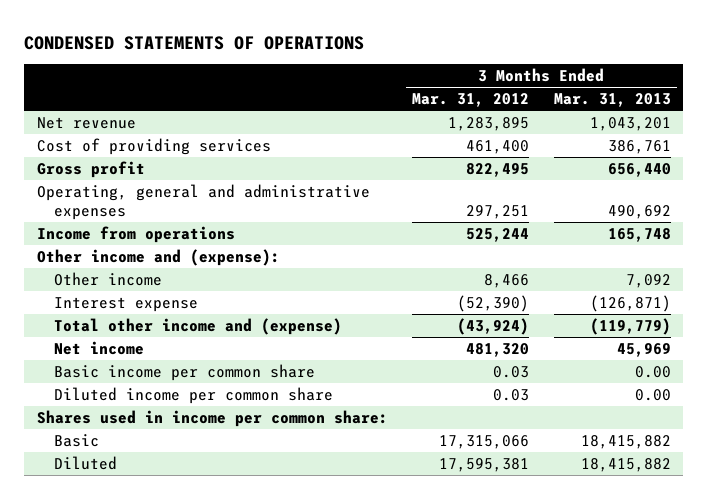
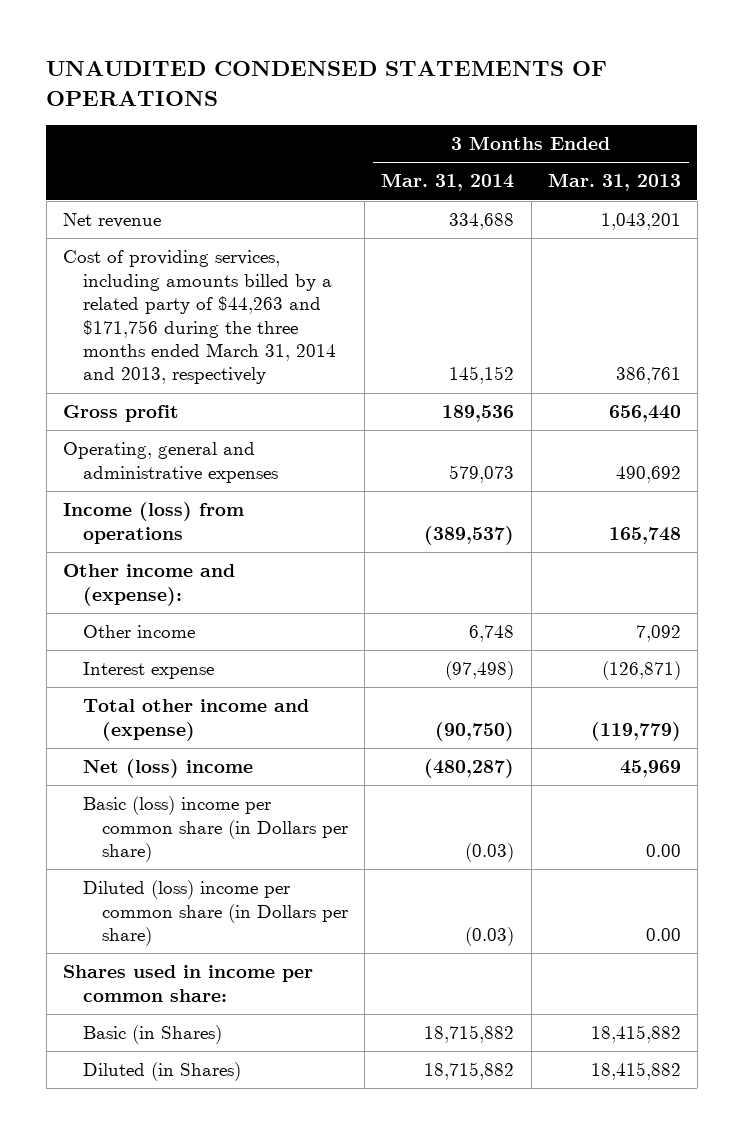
- CONDENSED STATEMENTS OF OPERATIONS
+ UNAUDITED CONDENSED STATEMENTS OF OPERATIONS
- | 3 Months Ended Mar. 31, 2012 | 3 Months Ended Mar. 31, 2013
+ | 3 Months Ended Mar. 31, 2014 | 3 Months Ended Mar. 31, 2013
- Cost of providing services | 461,400 | 386,761
+ Cost of providing services, including amounts billed by a related party of $44,263 and $171,756 during the three months ended March 31, 2014 and 2013, respectively | 145,152 | 386,761
- Income from operations | 525,244 | 165,748
+ Income (loss) from operations | (389,537) | 165,748
- Net income | 481,320 | 45,969
- Basic income per common share | 0.03 | 0.00
- Diluted income per common share | 0.03 | 0.00
+ Net (loss) income | (480,287) | 45,969
+ Basic (loss) income per common share (in Dollars per share) | (0.03) | 0.00
+ Diluted (loss) income per common share (in Dollars per share) | (0.03) | 0.00
- Basic | 17,315,066 | 18,415,882
- Diluted | 17,595,381 | 18,415,882
+ Basic (in Shares) | 18,715,882 | 18,415,882
+ Diluted (in Shares) | 18,715,882 | 18,415,882

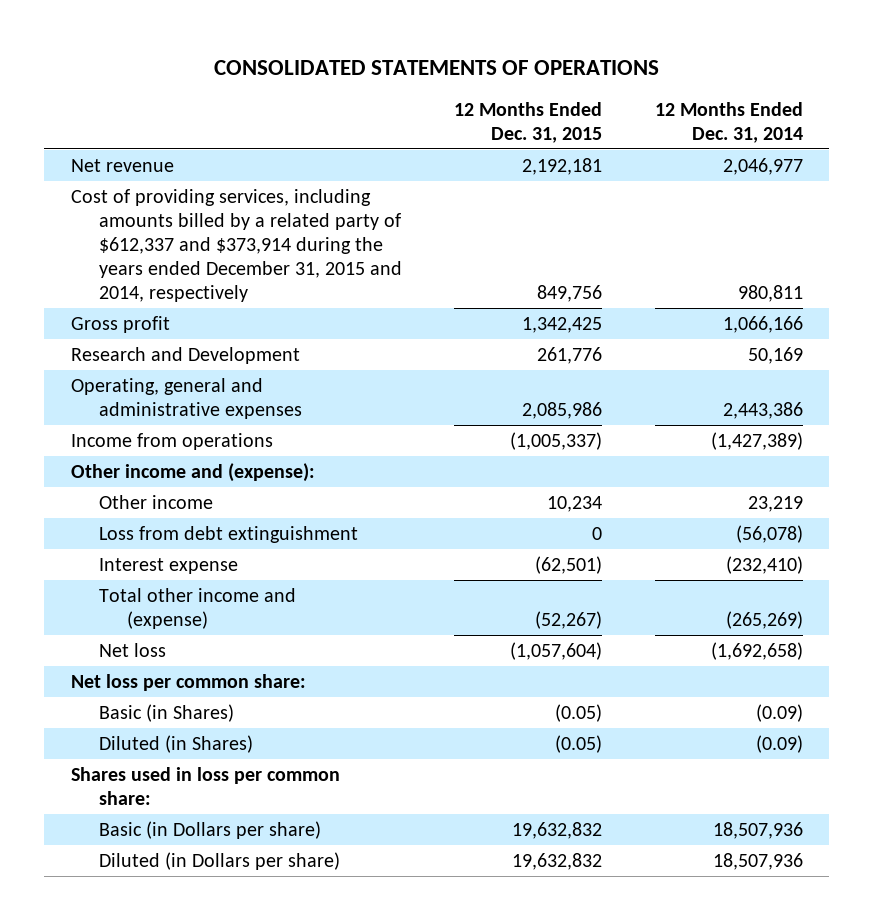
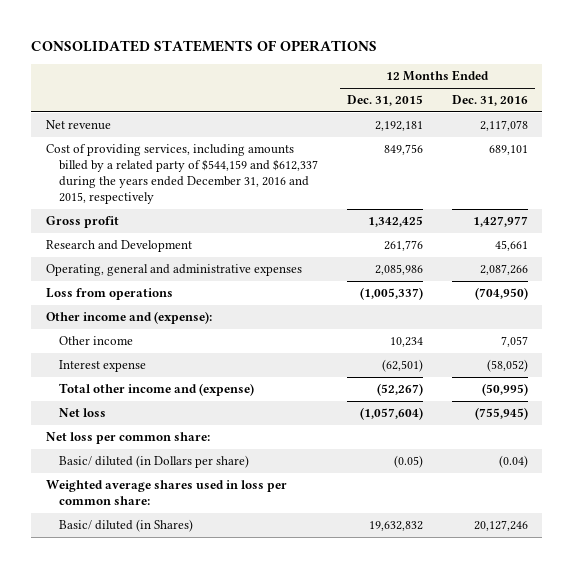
- | 12 Months Ended Dec. 31, 2015 | 12 Months Ended Dec. 31, 2014
+ | 12 Months Ended Dec. 31, 2015 | 12 Months Ended Dec. 31, 2016
- Cost of providing services, including amounts billed by a related party of $612,337 and $373,914 during the years ended December 31, 2015 and 2014, respectively | 849,756 | 980,811
+ Cost of providing services, including amounts billed by a related party of $544,159 and $612,337 during the years ended December 31, 2016 and 2015, respectively | 849,756 | 689,101
- Income from operations | (1,005,337) | (1,427,389)
+ Loss from operations | (1,005,337) | (704,950)
- Loss from debt extinguishment | 0 | (56,078)
- Basic (in Shares) | (0.05) | (0.09)
- Diluted (in Shares) | (0.05) | (0.09)
- Shares used in loss per common share:
- Basic (in Dollars per share) | 19,632,832 | 18,507,936
- Diluted (in Dollars per share) | 19,632,832 | 18,507,936
+ Basic/ diluted (in Dollars per share) | (0.05) | (0.04)
+ Weighted average shares used in loss per common share:
+ Basic/ diluted (in Shares) | 19,632,832 | 20,127,246

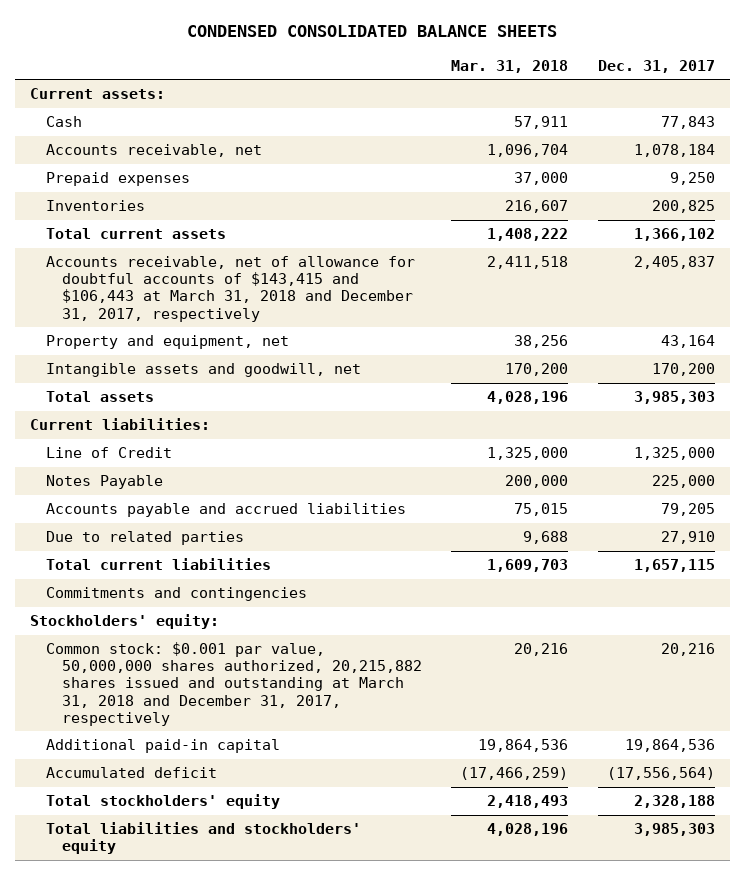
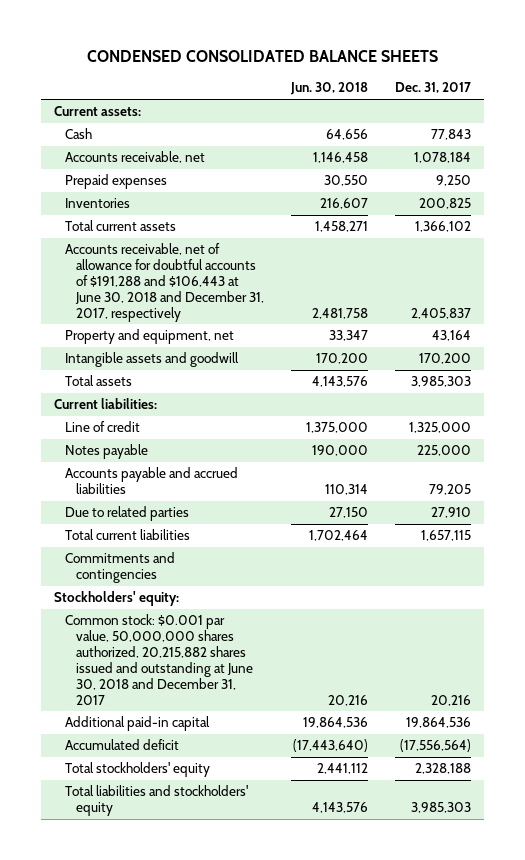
- | Mar. 31, 2018 | Dec. 31, 2017
+ | Jun. 30, 2018 | Dec. 31, 2017
- Accounts receivable, net of allowance for doubtful accounts of $143,415 and $106,443 at March 31, 2018 and December 31, 2017, respectively | 2,411,518 | 2,405,837
+ Accounts receivable, net of allowance for doubtful accounts of $191,288 and $106,443 at June 30, 2018 and December 31, 2017, respectively | 2,481,758 | 2,405,837
- Intangible assets and goodwill, net | 170,200 | 170,200
+ Intangible assets and goodwill | 170,200 | 170,200
- Line of Credit | 1,325,000 | 1,325,000
- Notes Payable | 200,000 | 225,000
+ Line of credit | 1,375,000 | 1,325,000
+ Notes payable | 190,000 | 225,000
- Common stock: $0.001 par value, 50,000,000 shares authorized, 20,215,882 shares issued and outstanding at March 31, 2018 and December 31, 2017, respectively | 20,216 | 20,216
+ Common stock: $0.001 par value, 50,000,000 shares authorized, 20,215,882 shares issued and outstanding at June 30, 2018 and December 31, 2017 | 20,216 | 20,216

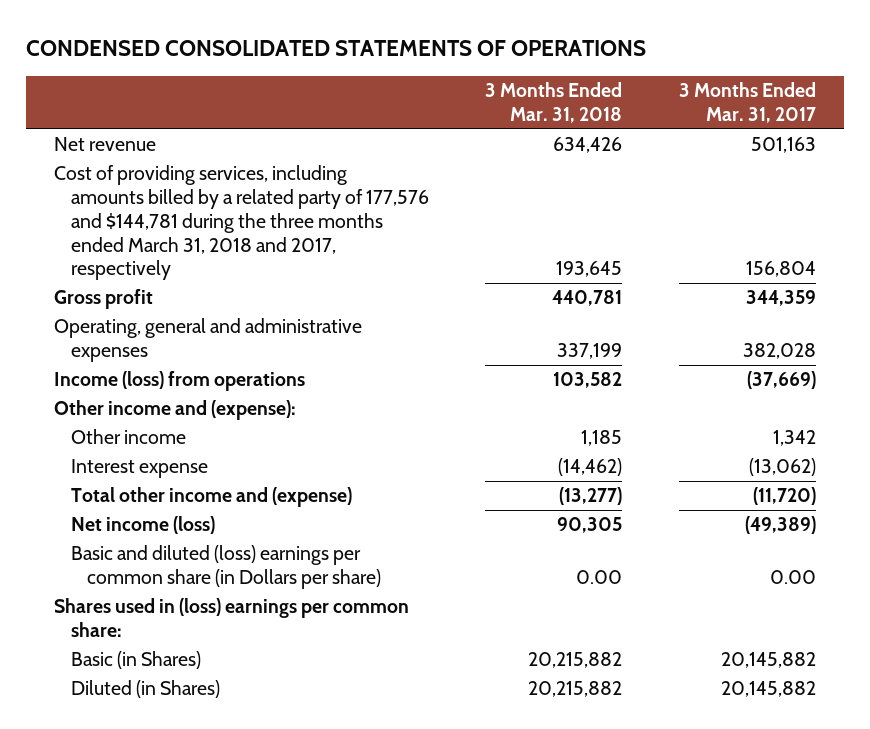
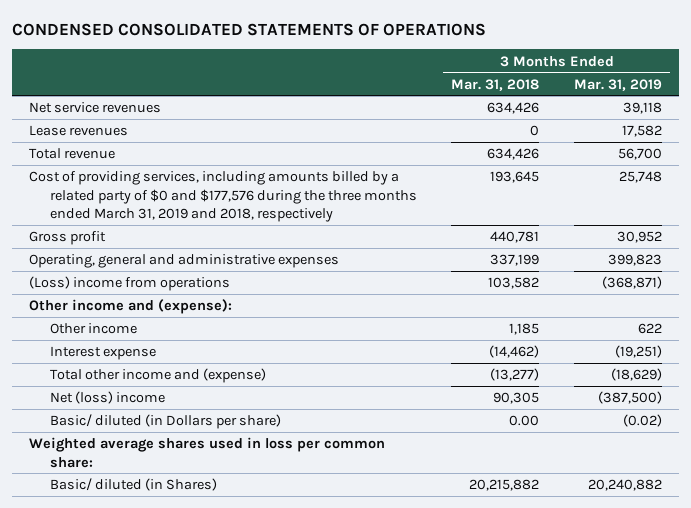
- | 3 Months Ended Mar. 31, 2018 | 3 Months Ended Mar. 31, 2017
+ | 3 Months Ended Mar. 31, 2018 | 3 Months Ended Mar. 31, 2019
- Net revenue | 634,426 | 501,163
- Cost of providing services, including amounts billed by a related party of 177,576 and $144,781 during the three months ended March 31, 2018 and 2017, respectively | 193,645 | 156,804
+ Net service revenues | 634,426 | 39,118
+ Lease revenues | 0 | 17,582
+ Total revenue | 634,426 | 56,700
+ Cost of providing services, including amounts billed by a related party of $0 and $177,576 during the three months ended March 31, 2019 and 2018, respectively | 193,645 | 25,748
- Income (loss) from operations | 103,582 | (37,669)
+ (Loss) income from operations | 103,582 | (368,871)
- Net income (loss) | 90,305 | (49,389)
- Basic and diluted (loss) earnings per common share (in Dollars per share) | 0.00 | 0.00
- Shares used in (loss) earnings per common share:
- Basic (in Shares) | 20,215,882 | 20,145,882
- Diluted (in Shares) | 20,215,882 | 20,145,882
+ Net (loss) income | 90,305 | (387,500)
+ Basic/ diluted (in Dollars per share) | 0.00 | (0.02)
+ Weighted average shares used in loss per common share:
+ Basic/ diluted (in Shares) | 20,215,882 | 20,240,882

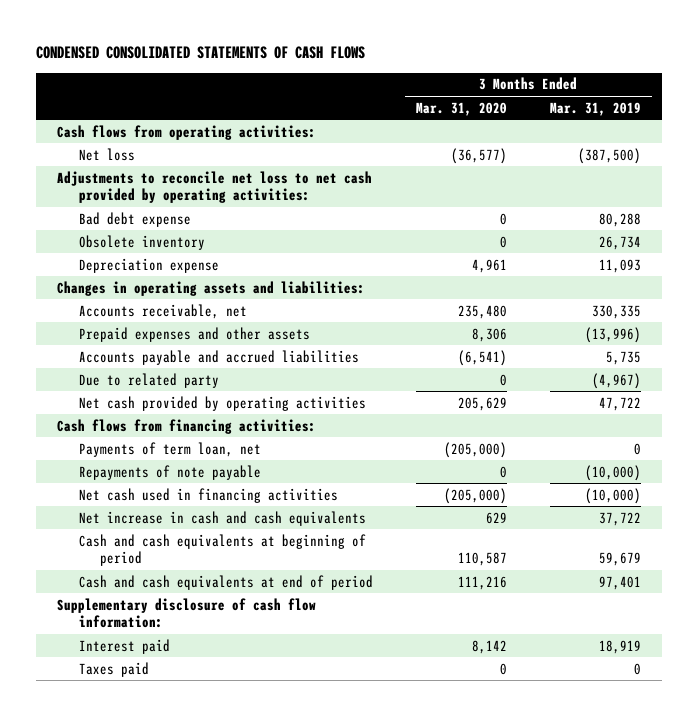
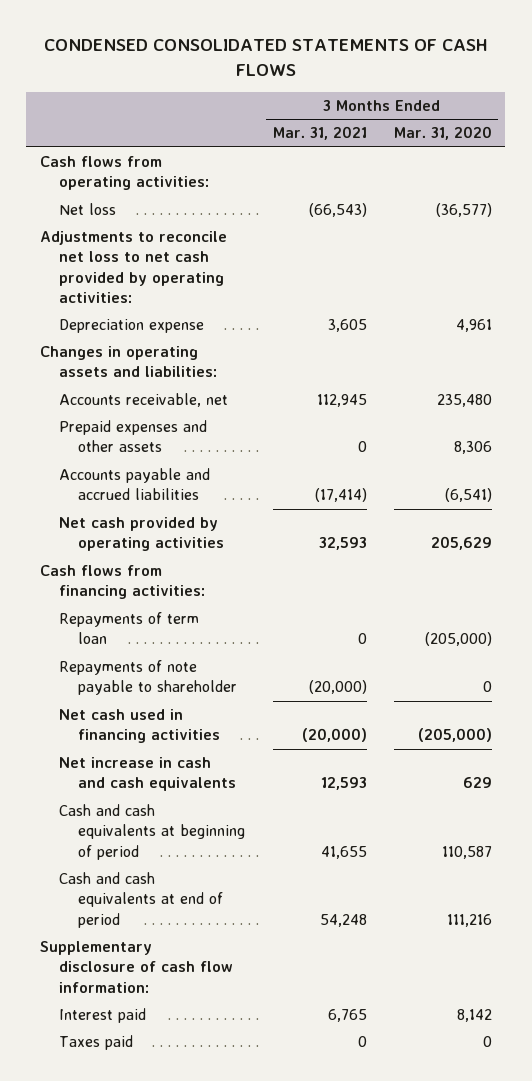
- | 3 Months Ended Mar. 31, 2020 | 3 Months Ended Mar. 31, 2019
+ | 3 Months Ended Mar. 31, 2021 | 3 Months Ended Mar. 31, 2020
- Bad debt expense | 0 | 80,288
- Obsolete inventory | 0 | 26,734
- Due to related party | 0 | (4,967)
- Payments of term loan, net | (205,000) | 0
- Repayments of note payable | 0 | (10,000)
+ Repayments of term loan | 0 | (205,000)
+ Repayments of note payable to shareholder | (20,000) | 0

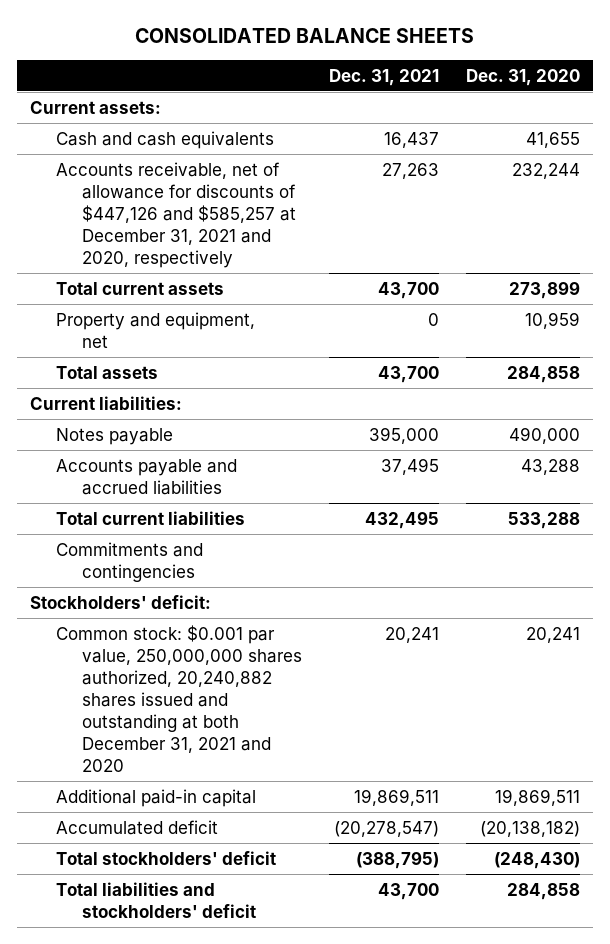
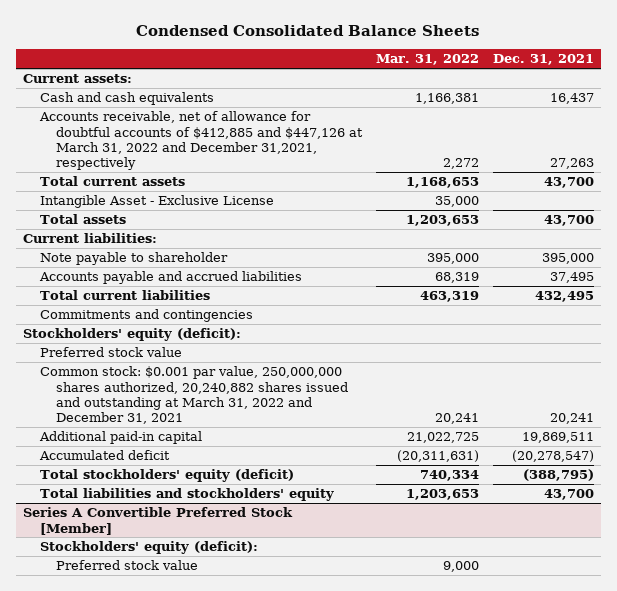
- CONSOLIDATED BALANCE SHEETS
+ Condensed Consolidated Balance Sheets
- | Dec. 31, 2021 | Dec. 31, 2020
+ | Mar. 31, 2022 | Dec. 31, 2021
- Accounts receivable, net of allowance for discounts of $447,126 and $585,257 at December 31, 2021 and 2020, respectively | 27,263 | 232,244
+ Accounts receivable, net of allowance for doubtful accounts of $412,885 and $447,126 at March 31, 2022 and December 31,2021, respectively | 2,272 | 27,263
- Property and equipment, net | 0 | 10,959
+ Intangible Asset - Exclusive License | 35,000 |
- Notes payable | 395,000 | 490,000
+ Note payable to shareholder | 395,000 | 395,000
- Stockholders' deficit:
- Common stock: $0.001 par value, 250,000,000 shares authorized, 20,240,882 shares issued and outstanding at both December 31, 2021 and 2020 | 20,241 | 20,241
+ Stockholders' equity (deficit):
+ Preferred stock value
+ Common stock: $0.001 par value, 250,000,000 shares authorized, 20,240,882 shares issued and outstanding at March 31, 2022 and December 31, 2021 | 20,241 | 20,241
- Total stockholders' deficit | (388,795) | (248,430)
- Total liabilities and stockholders' deficit | 43,700 | 284,858
+ Total stockholders' equity (deficit) | 740,334 | (388,795)
+ Total liabilities and stockholders' equity | 1,203,653 | 43,700
+ Series A Convertible Preferred Stock [Member]
+ Stockholders' equity (deficit):
+ Preferred stock value | 9,000 |

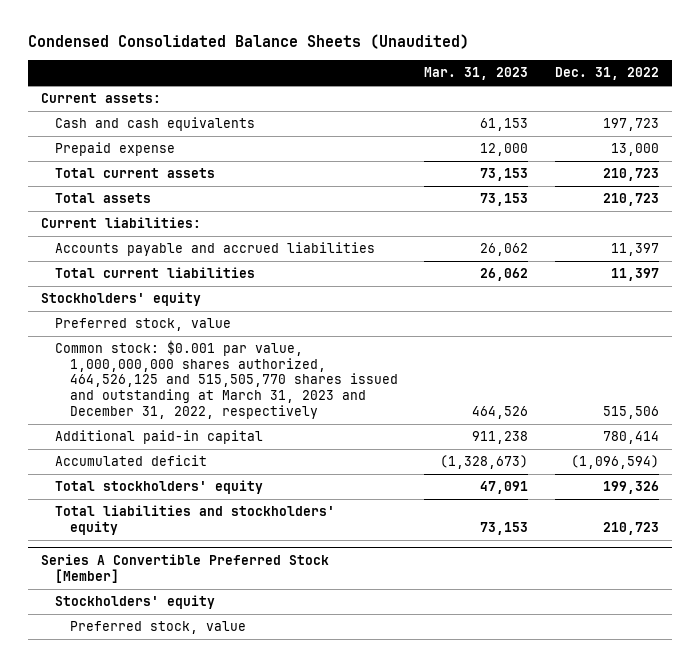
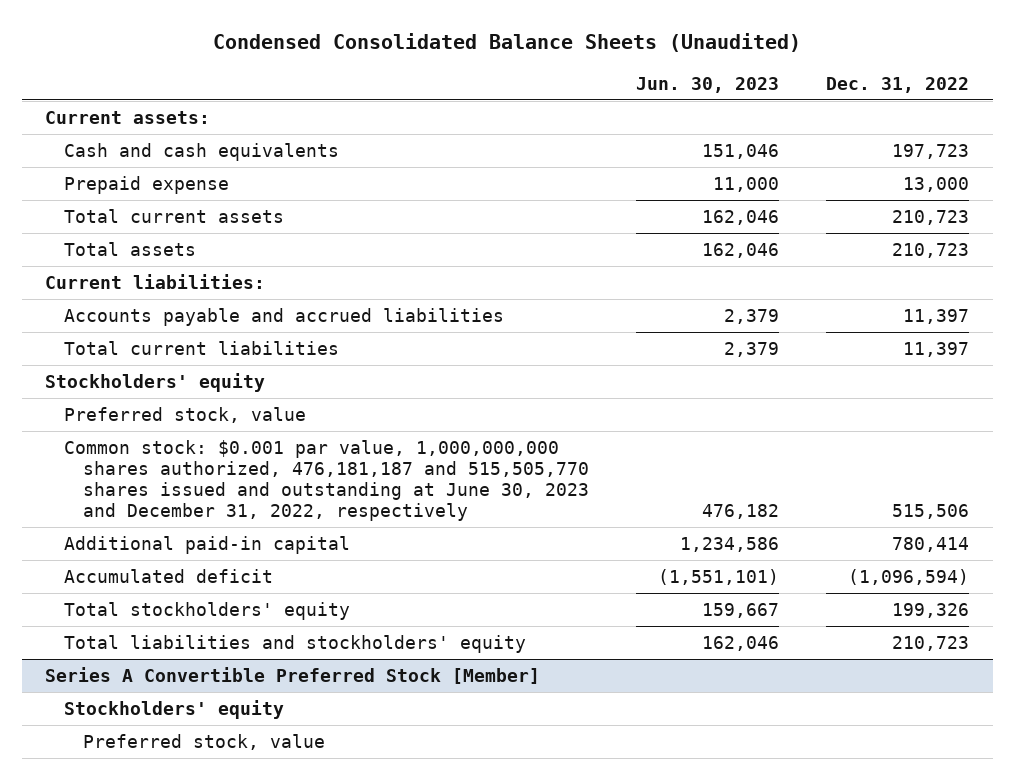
- | Mar. 31, 2023 | Dec. 31, 2022
+ | Jun. 30, 2023 | Dec. 31, 2022
- Common stock: $0.001 par value, 1,000,000,000 shares authorized, 464,526,125 and 515,505,770 shares issued and outstanding at March 31, 2023 and December 31, 2022, respectively | 464,526 | 515,506
+ Common stock: $0.001 par value, 1,000,000,000 shares authorized, 476,181,187 and 515,505,770 shares issued and outstanding at June 30, 2023 and December 31, 2022, respectively | 476,182 | 515,506

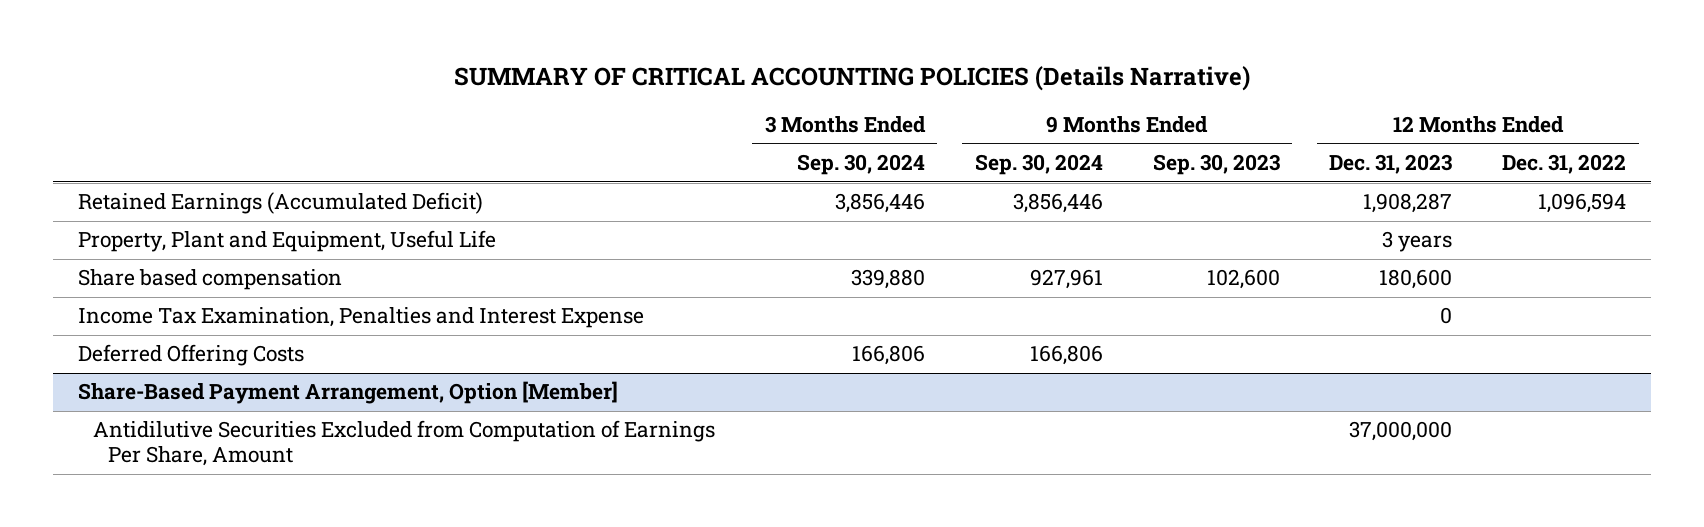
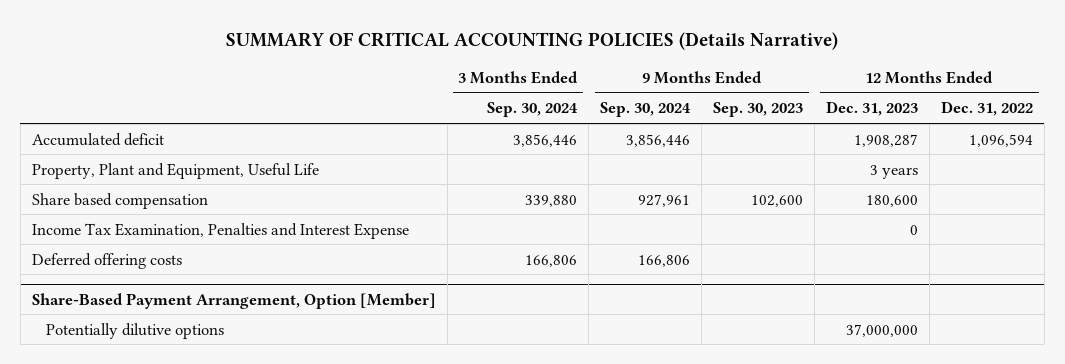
- Retained Earnings (Accumulated Deficit) | 3,856,446 | 3,856,446 | | 1,908,287 | 1,096,594
+ Accumulated deficit | 3,856,446 | 3,856,446 | | 1,908,287 | 1,096,594
- Deferred Offering Costs | 166,806 | 166,806 | | |
+ Deferred offering costs | 166,806 | 166,806 | | |
@ Share-Based Payment Arrangement, Option [Member]
- Antidilutive Securities Excluded from Computation of Earnings Per Share, Amount | | | | 37,000,000 |
+ Potentially dilutive options | | | | 37,000,000 |

